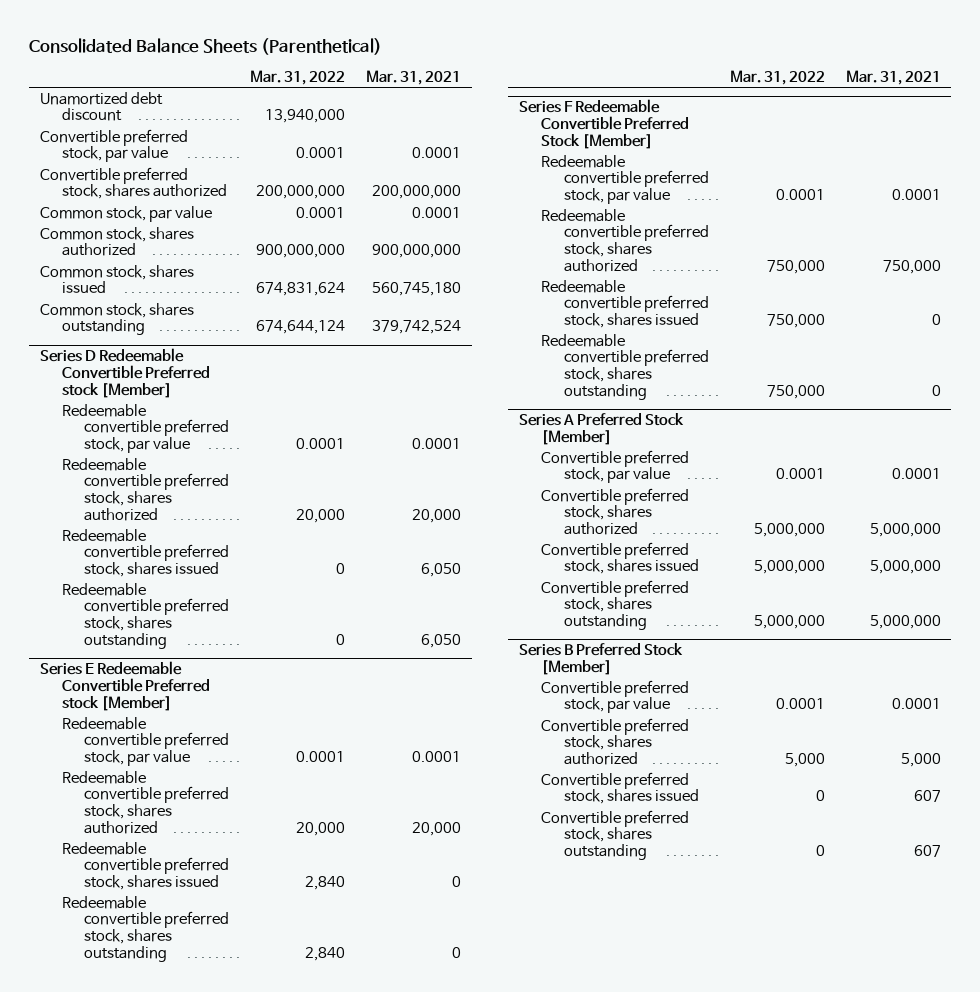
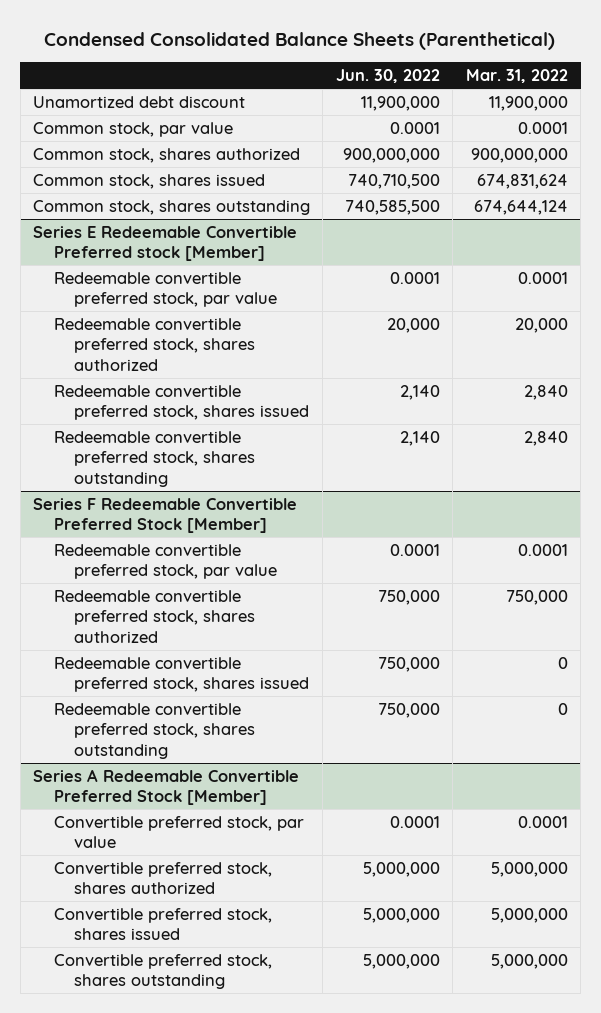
- Consolidated Balance Sheets (Parenthetical)
+ Condensed Consolidated Balance Sheets (Parenthetical)
- | Mar. 31, 2022 | Mar. 31, 2021
+ | Jun. 30, 2022 | Mar. 31, 2022
- Unamortized debt discount | 13,940,000 |
- Convertible preferred stock, par value | 0.0001 | 0.0001
- Convertible preferred stock, shares authorized | 200,000,000 | 200,000,000
+ Unamortized debt discount | 11,900,000 | 11,900,000
- Series D Redeemable Convertible Preferred stock [Member]
- Redeemable convertible preferred stock, par value | 0.0001 | 0.0001
- Redeemable convertible preferred stock, shares authorized | 20,000 | 20,000
- Redeemable convertible preferred stock, shares issued | 0 | 6,050
- Redeemable convertible preferred stock, shares outstanding | 0 | 6,050
@ Series F Redeemable Convertible Preferred Stock [Member]
- Redeemable convertible preferred stock, shares issued | 750,000 | 0
- Redeemable convertible preferred stock, shares outstanding | 750,000 | 0
- Series A Preferred Stock [Member]
@ Series F Redeemable Convertible Preferred Stock [Member]
+ Redeemable convertible preferred stock, shares issued | 750,000 | 0
+ Redeemable convertible preferred stock, shares outstanding | 750,000 | 0
+ Series A Redeemable Convertible Preferred Stock [Member]
- Series B Preferred Stock [Member]
- Convertible preferred stock, par value | 0.0001 | 0.0001
- Convertible preferred stock, shares authorized | 5,000 | 5,000
- Convertible preferred stock, shares issued | 0 | 607
- Convertible preferred stock, shares outstanding | 0 | 607

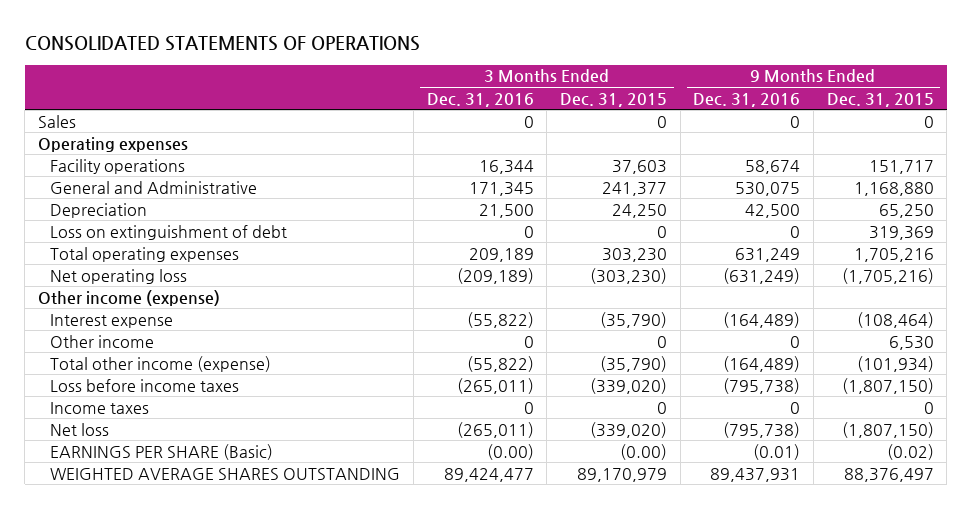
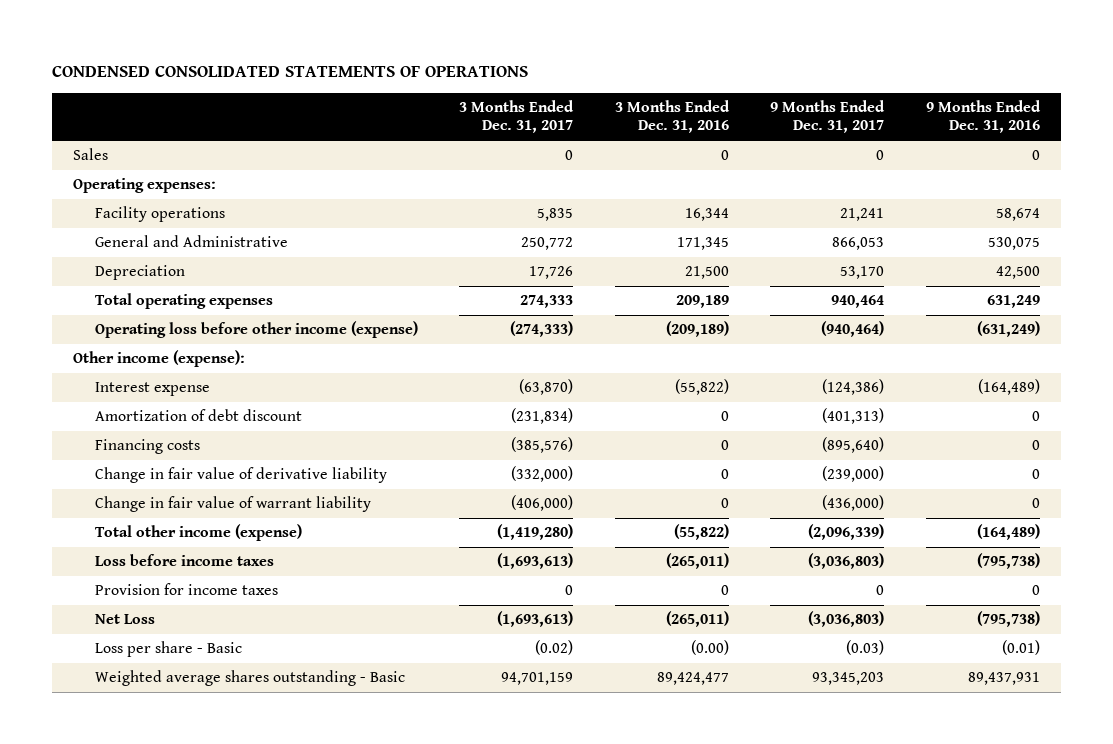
- CONSOLIDATED STATEMENTS OF OPERATIONS
+ CONDENSED CONSOLIDATED STATEMENTS OF OPERATIONS
- | 3 Months Ended Dec. 31, 2016 | 3 Months Ended Dec. 31, 2015 | 9 Months Ended Dec. 31, 2016 | 9 Months Ended Dec. 31, 2015
+ | 3 Months Ended Dec. 31, 2017 | 3 Months Ended Dec. 31, 2016 | 9 Months Ended Dec. 31, 2017 | 9 Months Ended Dec. 31, 2016
- Operating expenses
+ Operating expenses:
- Loss on extinguishment of debt | 0 | 0 | 0 | 319,369
- Net operating loss | (209,189) | (303,230) | (631,249) | (1,705,216)
- Other income (expense)
+ Operating loss before other income (expense) | (274,333) | (209,189) | (940,464) | (631,249)
+ Other income (expense):
- Other income | 0 | 0 | 0 | 6,530
+ Amortization of debt discount | (231,834) | 0 | (401,313) | 0
+ Financing costs | (385,576) | 0 | (895,640) | 0
+ Change in fair value of derivative liability | (332,000) | 0 | (239,000) | 0
+ Change in fair value of warrant liability | (406,000) | 0 | (436,000) | 0
- Income taxes | 0 | 0 | 0 | 0
- Net loss | (265,011) | (339,020) | (795,738) | (1,807,150)
- EARNINGS PER SHARE (Basic) | (0.00) | (0.00) | (0.01) | (0.02)
- WEIGHTED AVERAGE SHARES OUTSTANDING | 89,424,477 | 89,170,979 | 89,437,931 | 88,376,497
+ Provision for income taxes | 0 | 0 | 0 | 0
+ Net Loss | (1,693,613) | (265,011) | (3,036,803) | (795,738)
+ Loss per share - Basic | (0.02) | (0.00) | (0.03) | (0.01)
+ Weighted average shares outstanding - Basic | 94,701,159 | 89,424,477 | 93,345,203 | 89,437,931

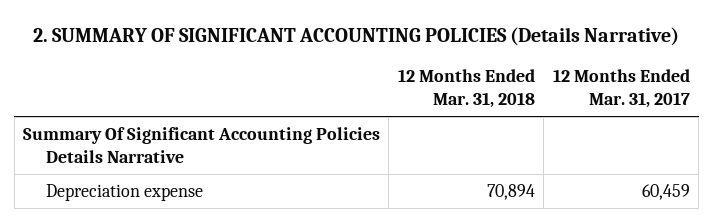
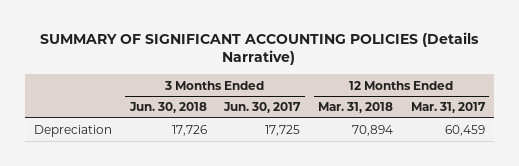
- 2. SUMMARY OF SIGNIFICANT ACCOUNTING POLICIES (Details Narrative)
+ SUMMARY OF SIGNIFICANT ACCOUNTING POLICIES (Details Narrative)
- | 12 Months Ended Mar. 31, 2018 | 12 Months Ended Mar. 31, 2017
+ | 3 Months Ended Jun. 30, 2018 | 3 Months Ended Jun. 30, 2017 | 12 Months Ended Mar. 31, 2018 | 12 Months Ended Mar. 31, 2017
- Summary Of Significant Accounting Policies Details Narrative
- Depreciation expense | 70,894 | 60,459
+ Depreciation | 17,726 | 17,725 | 70,894 | 60,459

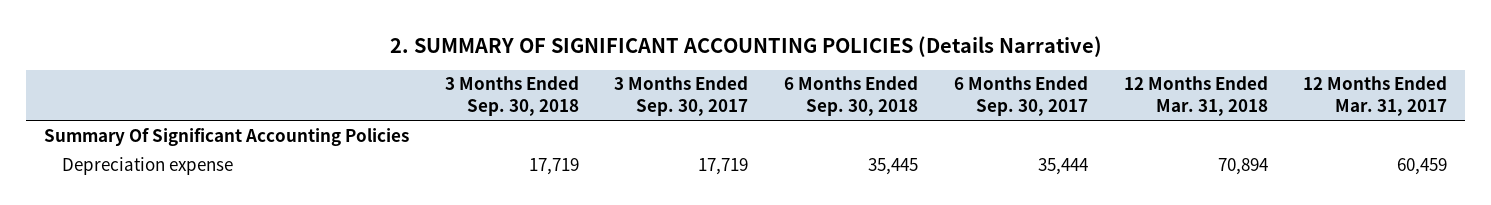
- SUMMARY OF SIGNIFICANT ACCOUNTING POLICIES (Details Narrative)
+ 2. SUMMARY OF SIGNIFICANT ACCOUNTING POLICIES (Details Narrative)
- | 3 Months Ended Jun. 30, 2018 | 3 Months Ended Jun. 30, 2017 | 12 Months Ended Mar. 31, 2018 | 12 Months Ended Mar. 31, 2017
+ | 3 Months Ended Sep. 30, 2018 | 3 Months Ended Sep. 30, 2017 | 6 Months Ended Sep. 30, 2018 | 6 Months Ended Sep. 30, 2017 | 12 Months Ended Mar. 31, 2018 | 12 Months Ended Mar. 31, 2017
- Depreciation | 17,726 | 17,725 | 70,894 | 60,459
+ Summary Of Significant Accounting Policies
+ Depreciation expense | 17,719 | 17,719 | 35,445 | 35,444 | 70,894 | 60,459

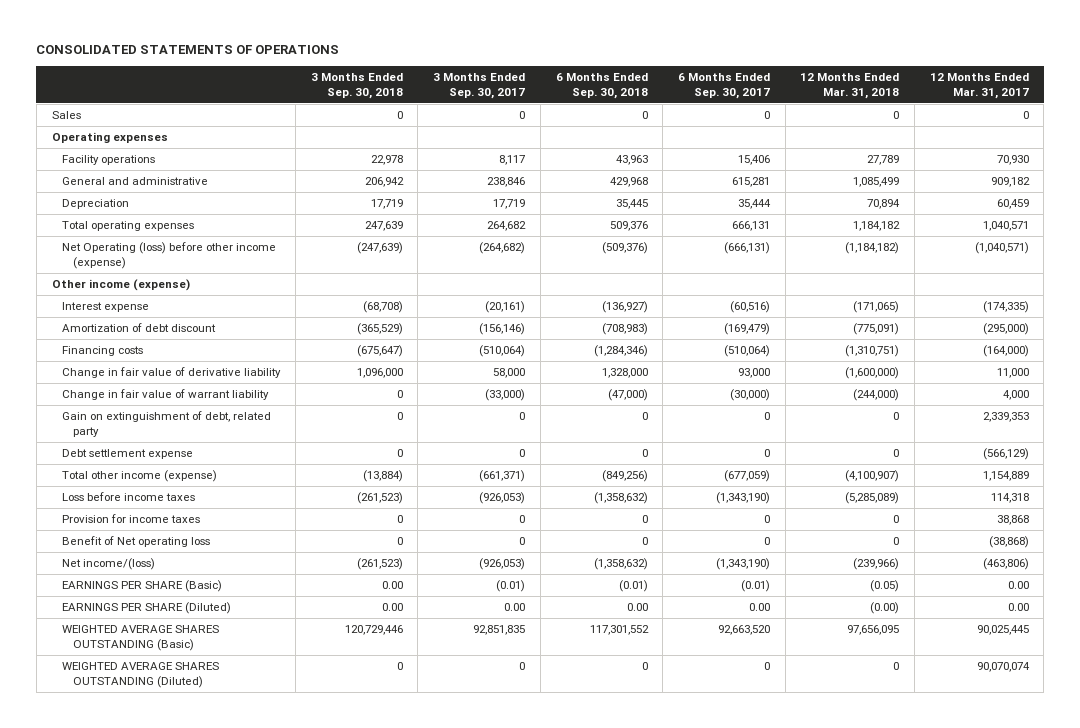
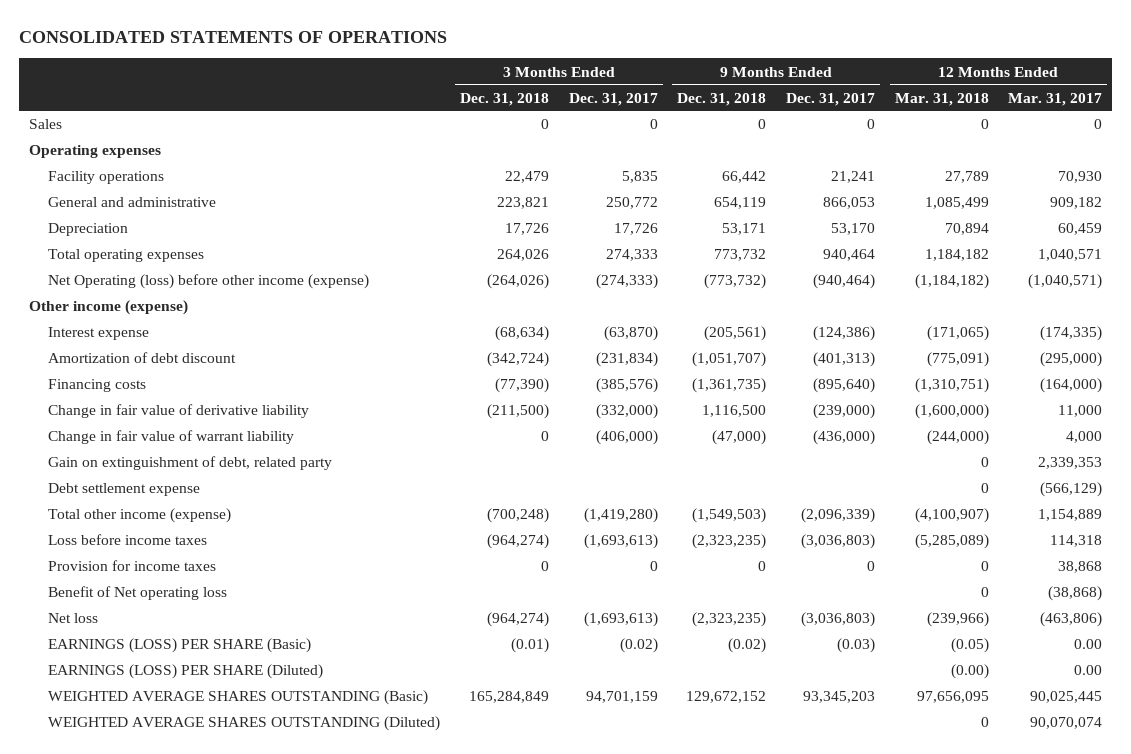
- | 3 Months Ended Sep. 30, 2018 | 3 Months Ended Sep. 30, 2017 | 6 Months Ended Sep. 30, 2018 | 6 Months Ended Sep. 30, 2017 | 12 Months Ended Mar. 31, 2018 | 12 Months Ended Mar. 31, 2017
+ | 3 Months Ended Dec. 31, 2018 | 3 Months Ended Dec. 31, 2017 | 9 Months Ended Dec. 31, 2018 | 9 Months Ended Dec. 31, 2017 | 12 Months Ended Mar. 31, 2018 | 12 Months Ended Mar. 31, 2017
- Net income/(loss) | (261,523) | (926,053) | (1,358,632) | (1,343,190) | (239,966) | (463,806)
- EARNINGS PER SHARE (Basic) | 0.00 | (0.01) | (0.01) | (0.01) | (0.05) | 0.00
- EARNINGS PER SHARE (Diluted) | 0.00 | 0.00 | 0.00 | 0.00 | (0.00) | 0.00
+ Net loss | (964,274) | (1,693,613) | (2,323,235) | (3,036,803) | (239,966) | (463,806)
+ EARNINGS (LOSS) PER SHARE (Basic) | (0.01) | (0.02) | (0.02) | (0.03) | (0.05) | 0.00
+ EARNINGS (LOSS) PER SHARE (Diluted) | | | | | (0.00) | 0.00

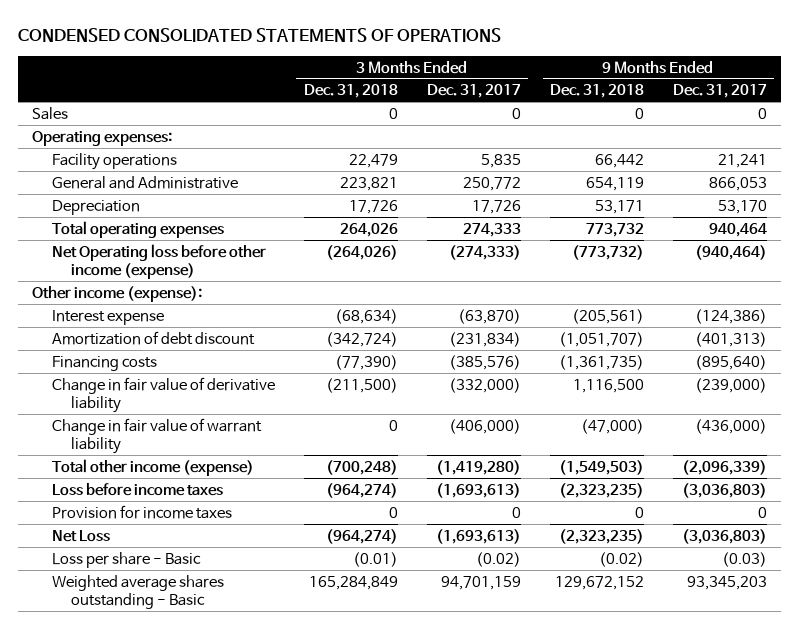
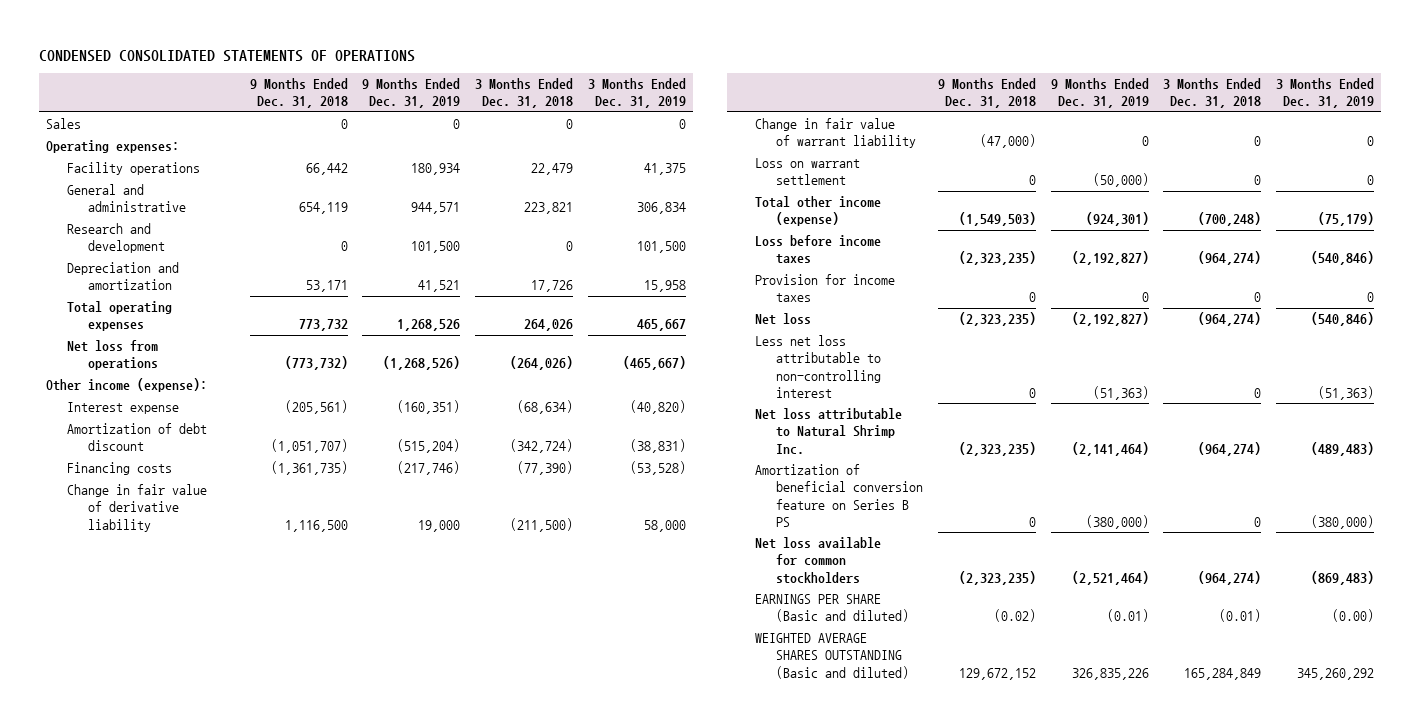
- | 3 Months Ended Dec. 31, 2018 | 3 Months Ended Dec. 31, 2017 | 9 Months Ended Dec. 31, 2018 | 9 Months Ended Dec. 31, 2017
+ | 9 Months Ended Dec. 31, 2018 | 9 Months Ended Dec. 31, 2019 | 3 Months Ended Dec. 31, 2018 | 3 Months Ended Dec. 31, 2019
- General and Administrative | 223,821 | 250,772 | 654,119 | 866,053
- Depreciation | 17,726 | 17,726 | 53,171 | 53,170
+ General and administrative | 654,119 | 944,571 | 223,821 | 306,834
+ Research and development | 0 | 101,500 | 0 | 101,500
+ Depreciation and amortization | 53,171 | 41,521 | 17,726 | 15,958
- Net Operating loss before other income (expense) | (264,026) | (274,333) | (773,732) | (940,464)
+ Net loss from operations | (773,732) | (1,268,526) | (264,026) | (465,667)
+ Loss on warrant settlement | 0 | (50,000) | 0 | 0
- Net Loss | (964,274) | (1,693,613) | (2,323,235) | (3,036,803)
- Loss per share - Basic | (0.01) | (0.02) | (0.02) | (0.03)
- Weighted average shares outstanding - Basic | 165,284,849 | 94,701,159 | 129,672,152 | 93,345,203
+ Net loss | (2,323,235) | (2,192,827) | (964,274) | (540,846)
+ Less net loss attributable to non-controlling interest | 0 | (51,363) | 0 | (51,363)
+ Net loss attributable to Natural Shrimp Inc. | (2,323,235) | (2,141,464) | (964,274) | (489,483)
+ Amortization of beneficial conversion feature on Series B PS | 0 | (380,000) | 0 | (380,000)
+ Net loss available for common stockholders | (2,323,235) | (2,521,464) | (964,274) | (869,483)
+ EARNINGS PER SHARE (Basic and diluted) | (0.02) | (0.01) | (0.01) | (0.00)
+ WEIGHTED AVERAGE SHARES OUTSTANDING (Basic and diluted) | 129,672,152 | 326,835,226 | 165,284,849 | 345,260,292

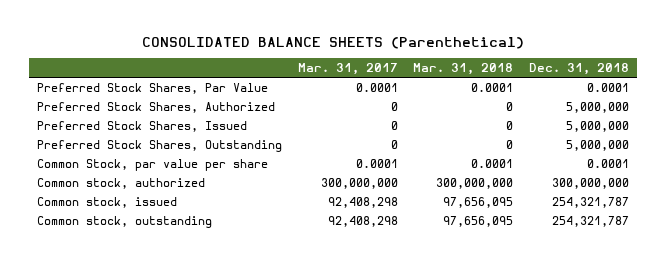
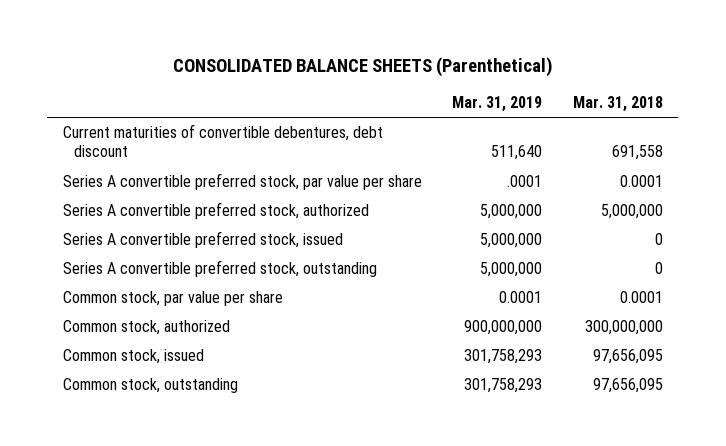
- | Mar. 31, 2017 | Mar. 31, 2018 | Dec. 31, 2018
+ | Mar. 31, 2019 | Mar. 31, 2018
- Preferred Stock Shares, Par Value | 0.0001 | 0.0001 | 0.0001
- Preferred Stock Shares, Authorized | 0 | 0 | 5,000,000
- Preferred Stock Shares, Issued | 0 | 0 | 5,000,000
- Preferred Stock Shares, Outstanding | 0 | 0 | 5,000,000
- Common Stock, par value per share | 0.0001 | 0.0001 | 0.0001
+ Current maturities of convertible debentures, debt discount | 511,640 | 691,558
+ Series A convertible preferred stock, par value per share | .0001 | 0.0001
+ Series A convertible preferred stock, authorized | 5,000,000 | 5,000,000
+ Series A convertible preferred stock, issued | 5,000,000 | 0
+ Series A convertible preferred stock, outstanding | 5,000,000 | 0
+ Common stock, par value per share | 0.0001 | 0.0001

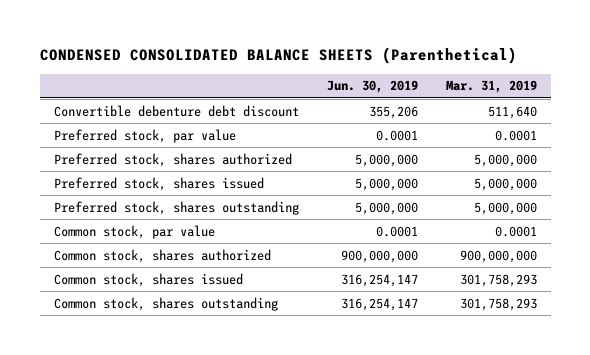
- CONSOLIDATED BALANCE SHEETS (Parenthetical)
+ CONDENSED CONSOLIDATED BALANCE SHEETS (Parenthetical)
- | Mar. 31, 2019 | Mar. 31, 2018
+ | Jun. 30, 2019 | Mar. 31, 2019
- Current maturities of convertible debentures, debt discount | 511,640 | 691,558
- Series A convertible preferred stock, par value per share | .0001 | 0.0001
- Series A convertible preferred stock, authorized | 5,000,000 | 5,000,000
- Series A convertible preferred stock, issued | 5,000,000 | 0
- Series A convertible preferred stock, outstanding | 5,000,000 | 0
- Common stock, par value per share | 0.0001 | 0.0001
- Common stock, authorized | 900,000,000 | 300,000,000
- Common stock, issued | 301,758,293 | 97,656,095
- Common stock, outstanding | 301,758,293 | 97,656,095
+ Convertible debenture debt discount | 355,206 | 511,640
+ Preferred stock, par value | 0.0001 | 0.0001
+ Preferred stock, shares authorized | 5,000,000 | 5,000,000
+ Preferred stock, shares issued | 5,000,000 | 5,000,000
+ Preferred stock, shares outstanding | 5,000,000 | 5,000,000
+ Common stock, par value | 0.0001 | 0.0001
+ Common stock, shares authorized | 900,000,000 | 900,000,000
+ Common stock, shares issued | 316,254,147 | 301,758,293
+ Common stock, shares outstanding | 316,254,147 | 301,758,293

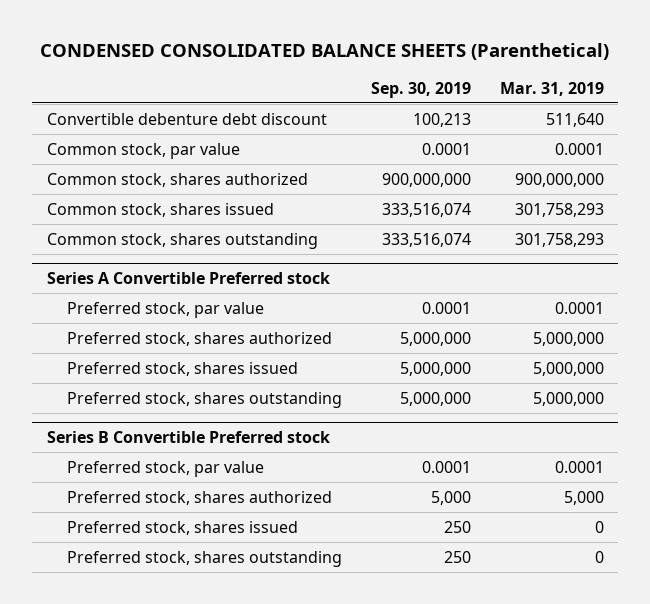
- | Jun. 30, 2019 | Mar. 31, 2019
+ | Sep. 30, 2019 | Mar. 31, 2019
- Preferred stock, par value | 0.0001 | 0.0001
- Preferred stock, shares authorized | 5,000,000 | 5,000,000
- Preferred stock, shares issued | 5,000,000 | 5,000,000
- Preferred stock, shares outstanding | 5,000,000 | 5,000,000
+ Series A Convertible Preferred stock
+ Preferred stock, par value | 0.0001 | 0.0001
+ Preferred stock, shares authorized | 5,000,000 | 5,000,000
+ Preferred stock, shares issued | 5,000,000 | 5,000,000
+ Preferred stock, shares outstanding | 5,000,000 | 5,000,000
+ Series B Convertible Preferred stock
+ Preferred stock, par value | 0.0001 | 0.0001
+ Preferred stock, shares authorized | 5,000 | 5,000
+ Preferred stock, shares issued | 250 | 0
+ Preferred stock, shares outstanding | 250 | 0

